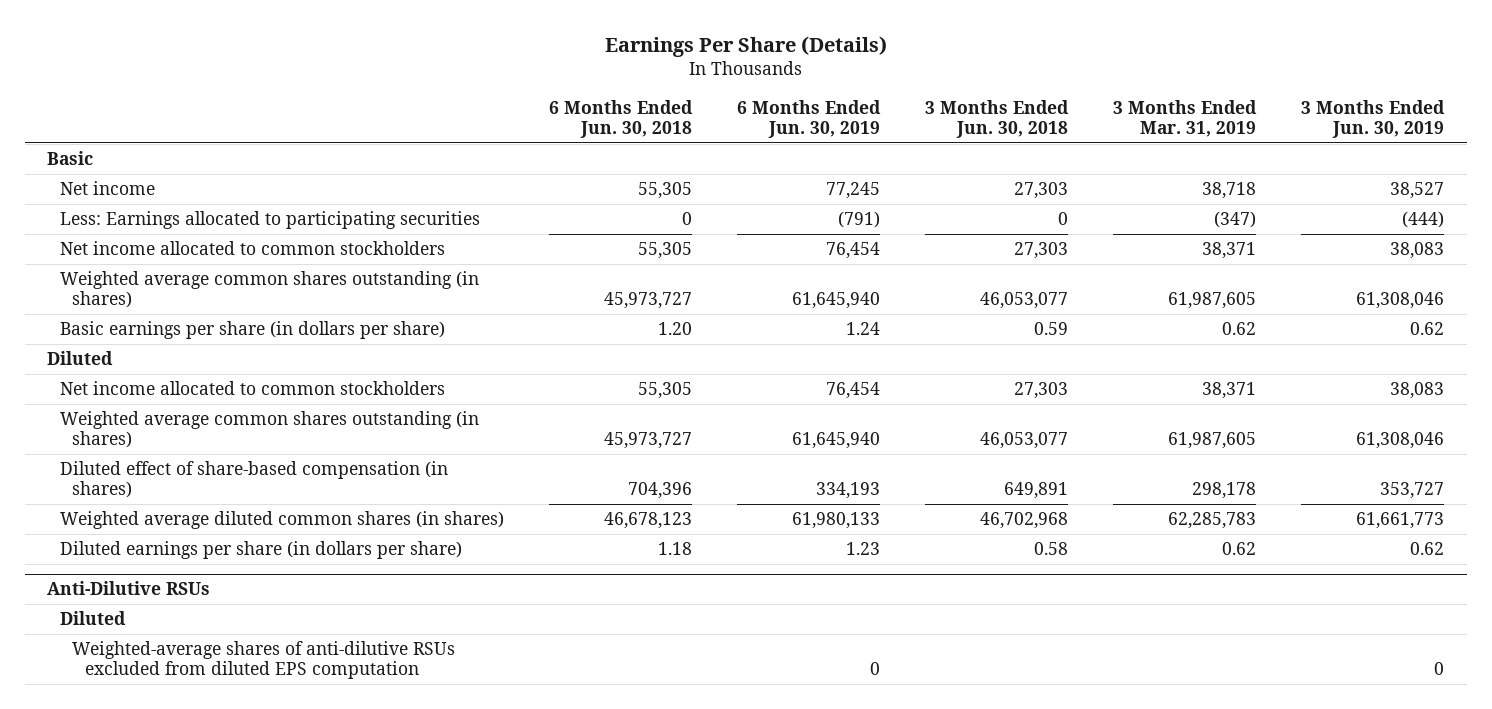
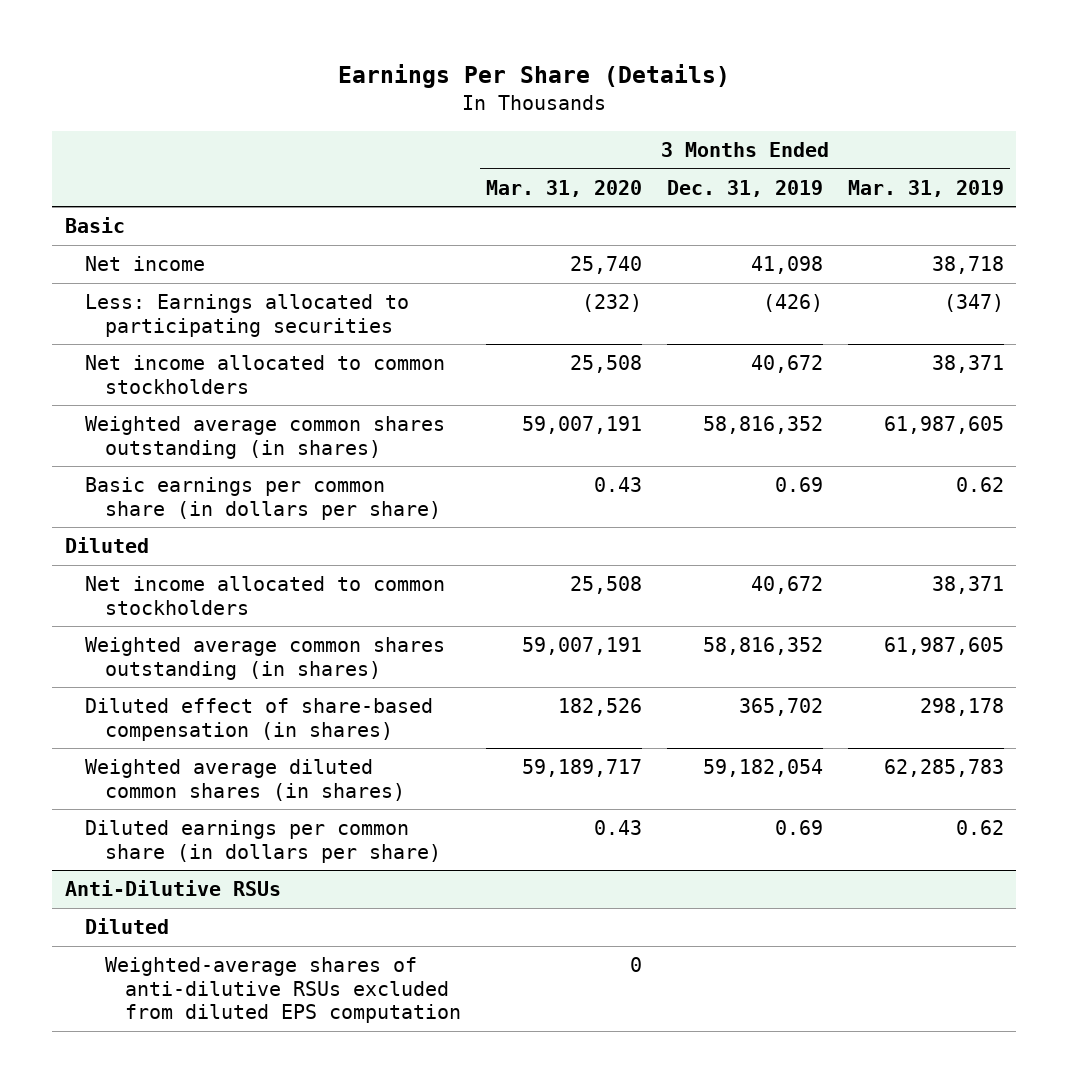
- | 6 Months Ended Jun. 30, 2018 | 6 Months Ended Jun. 30, 2019 | 3 Months Ended Jun. 30, 2018 | 3 Months Ended Mar. 31, 2019 | 3 Months Ended Jun. 30, 2019
+ | 3 Months Ended Mar. 31, 2020 | 3 Months Ended Dec. 31, 2019 | 3 Months Ended Mar. 31, 2019
- Basic earnings per share (in dollars per share) | 1.20 | 1.24 | 0.59 | 0.62 | 0.62
+ Basic earnings per common share (in dollars per share) | 0.43 | 0.69 | 0.62
- Diluted earnings per share (in dollars per share) | 1.18 | 1.23 | 0.58 | 0.62 | 0.62
+ Diluted earnings per common share (in dollars per share) | 0.43 | 0.69 | 0.62

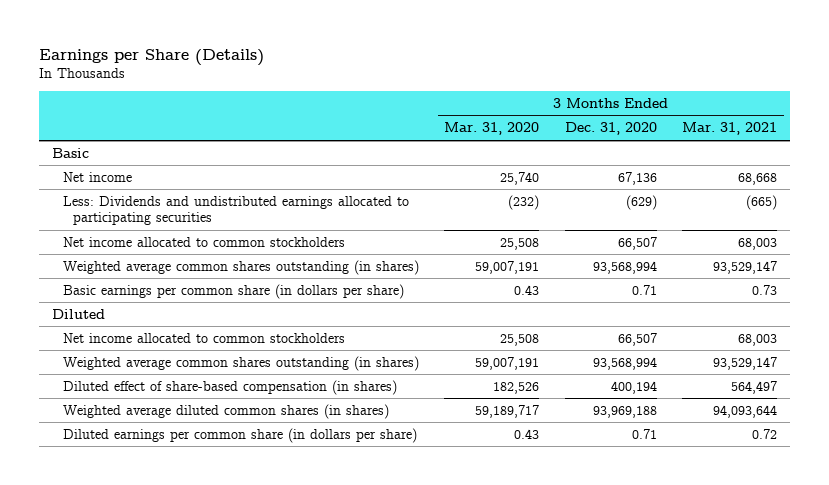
- Earnings Per Share (Details)
+ Earnings per Share (Details)
- | 3 Months Ended Mar. 31, 2020 | 3 Months Ended Dec. 31, 2019 | 3 Months Ended Mar. 31, 2019
+ | 3 Months Ended Mar. 31, 2020 | 3 Months Ended Dec. 31, 2020 | 3 Months Ended Mar. 31, 2021
- Less: Earnings allocated to participating securities | (232) | (426) | (347)
+ Less: Dividends and undistributed earnings allocated to participating securities | (232) | (629) | (665)
- Anti-Dilutive RSUs
- Diluted
- Weighted-average shares of anti-dilutive RSUs excluded from diluted EPS computation | 0 | |

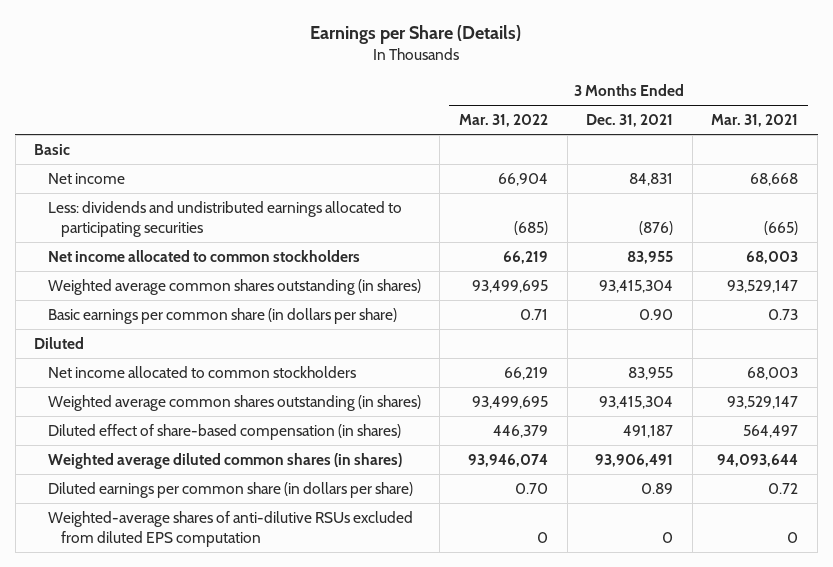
- | 3 Months Ended Mar. 31, 2020 | 3 Months Ended Dec. 31, 2020 | 3 Months Ended Mar. 31, 2021
+ | 3 Months Ended Mar. 31, 2022 | 3 Months Ended Dec. 31, 2021 | 3 Months Ended Mar. 31, 2021
- Less: Dividends and undistributed earnings allocated to participating securities | (232) | (629) | (665)
+ Less: dividends and undistributed earnings allocated to participating securities | (685) | (876) | (665)
+ Weighted-average shares of anti-dilutive RSUs excluded from diluted EPS computation | 0 | 0 | 0

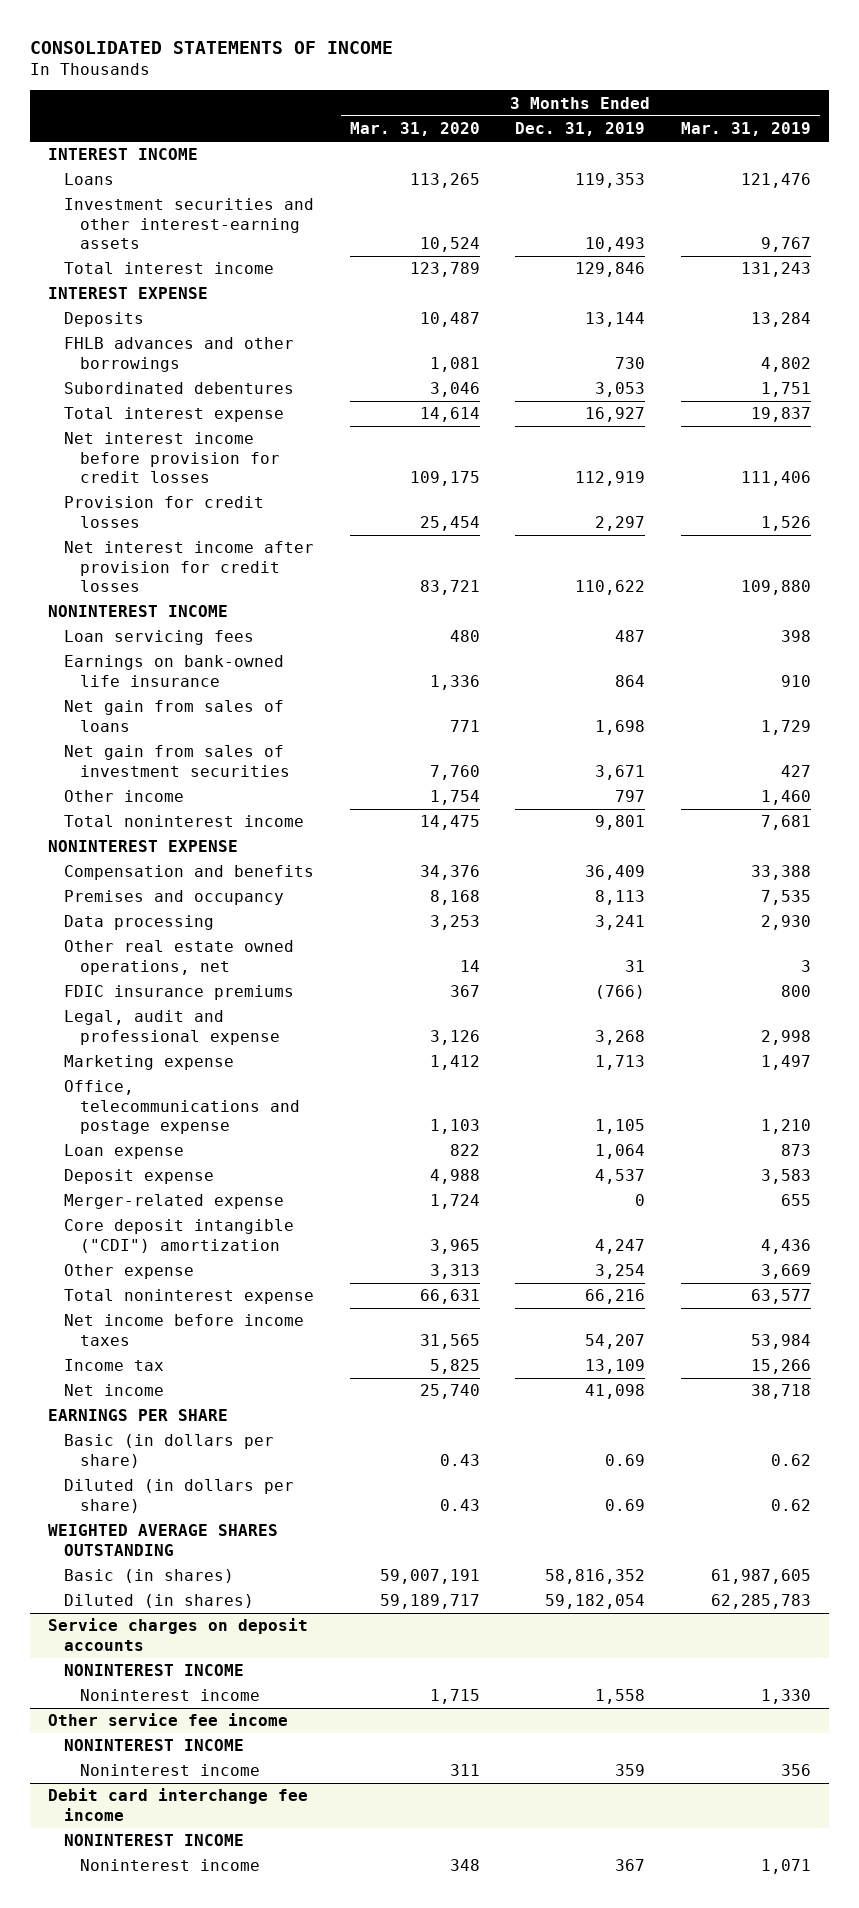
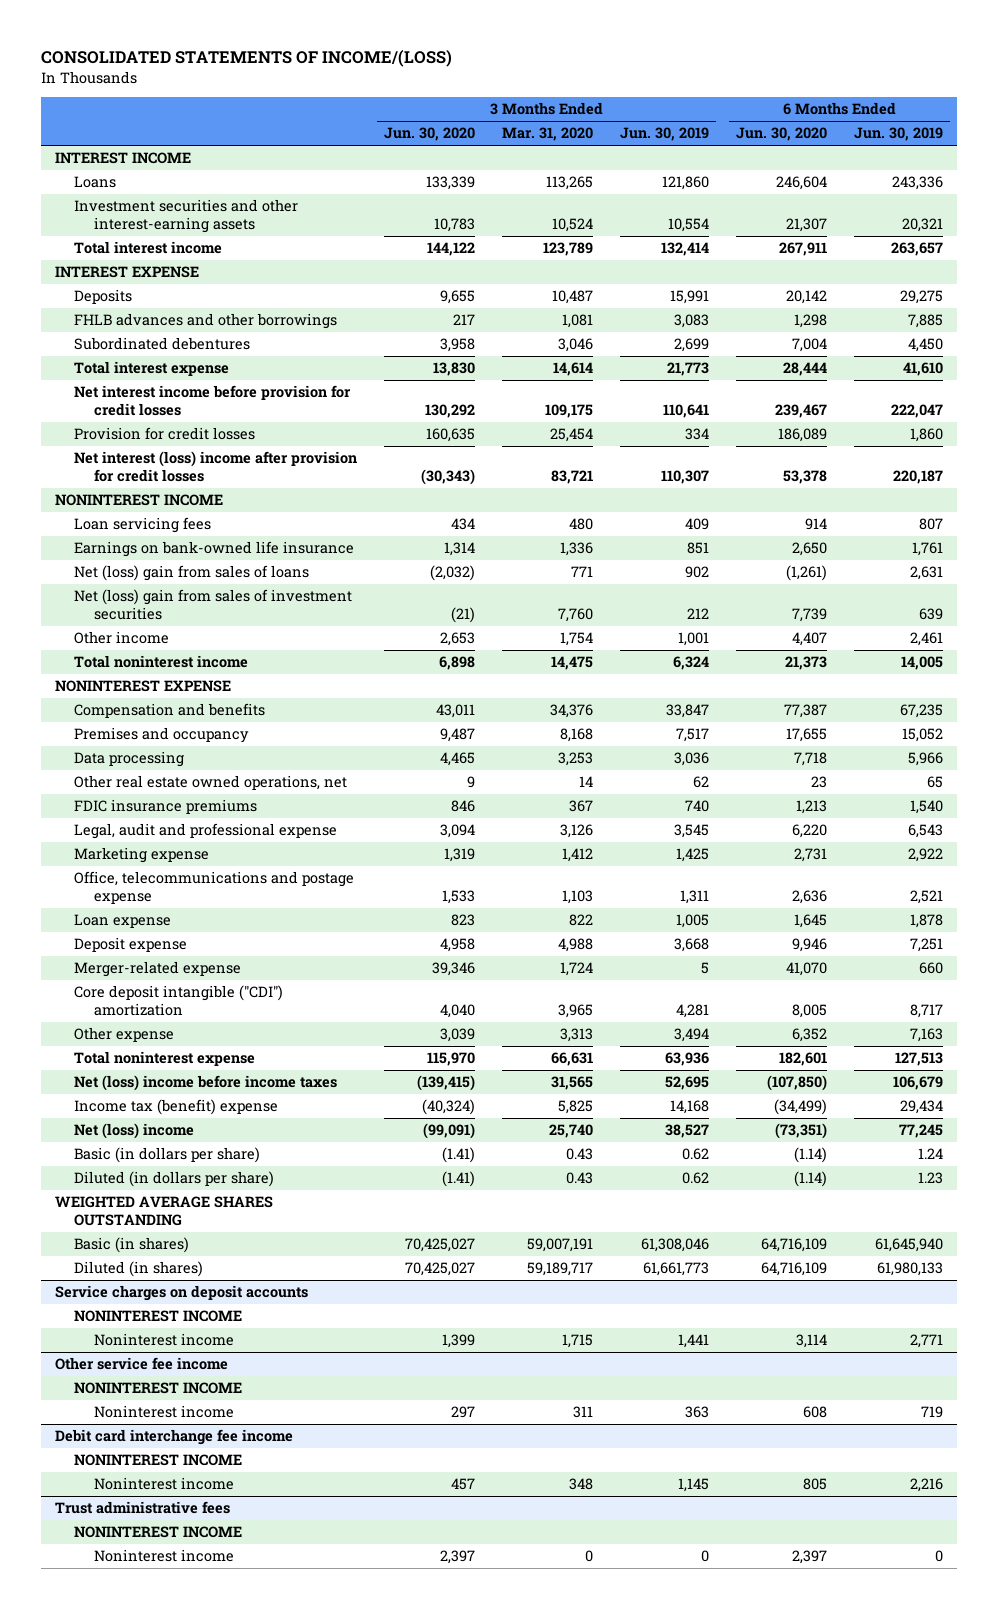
- CONSOLIDATED STATEMENTS OF INCOME
+ CONSOLIDATED STATEMENTS OF INCOME/(LOSS)
- | 3 Months Ended Mar. 31, 2020 | 3 Months Ended Dec. 31, 2019 | 3 Months Ended Mar. 31, 2019
+ | 3 Months Ended Jun. 30, 2020 | 3 Months Ended Mar. 31, 2020 | 3 Months Ended Jun. 30, 2019 | 6 Months Ended Jun. 30, 2020 | 6 Months Ended Jun. 30, 2019
- Net interest income after provision for credit losses | 83,721 | 110,622 | 109,880
+ Net interest (loss) income after provision for credit losses | (30,343) | 83,721 | 110,307 | 53,378 | 220,187
- Net gain from sales of loans | 771 | 1,698 | 1,729
- Net gain from sales of investment securities | 7,760 | 3,671 | 427
+ Net (loss) gain from sales of loans | (2,032) | 771 | 902 | (1,261) | 2,631
+ Net (loss) gain from sales of investment securities | (21) | 7,760 | 212 | 7,739 | 639
- Net income before income taxes | 31,565 | 54,207 | 53,984
- Income tax | 5,825 | 13,109 | 15,266
- Net income | 25,740 | 41,098 | 38,718
- EARNINGS PER SHARE
+ Net (loss) income before income taxes | (139,415) | 31,565 | 52,695 | (107,850) | 106,679
+ Income tax (benefit) expense | (40,324) | 5,825 | 14,168 | (34,499) | 29,434
+ Net (loss) income | (99,091) | 25,740 | 38,527 | (73,351) | 77,245
+ Trust administrative fees
+ NONINTEREST INCOME
+ Noninterest income | 2,397 | 0 | 0 | 2,397 | 0

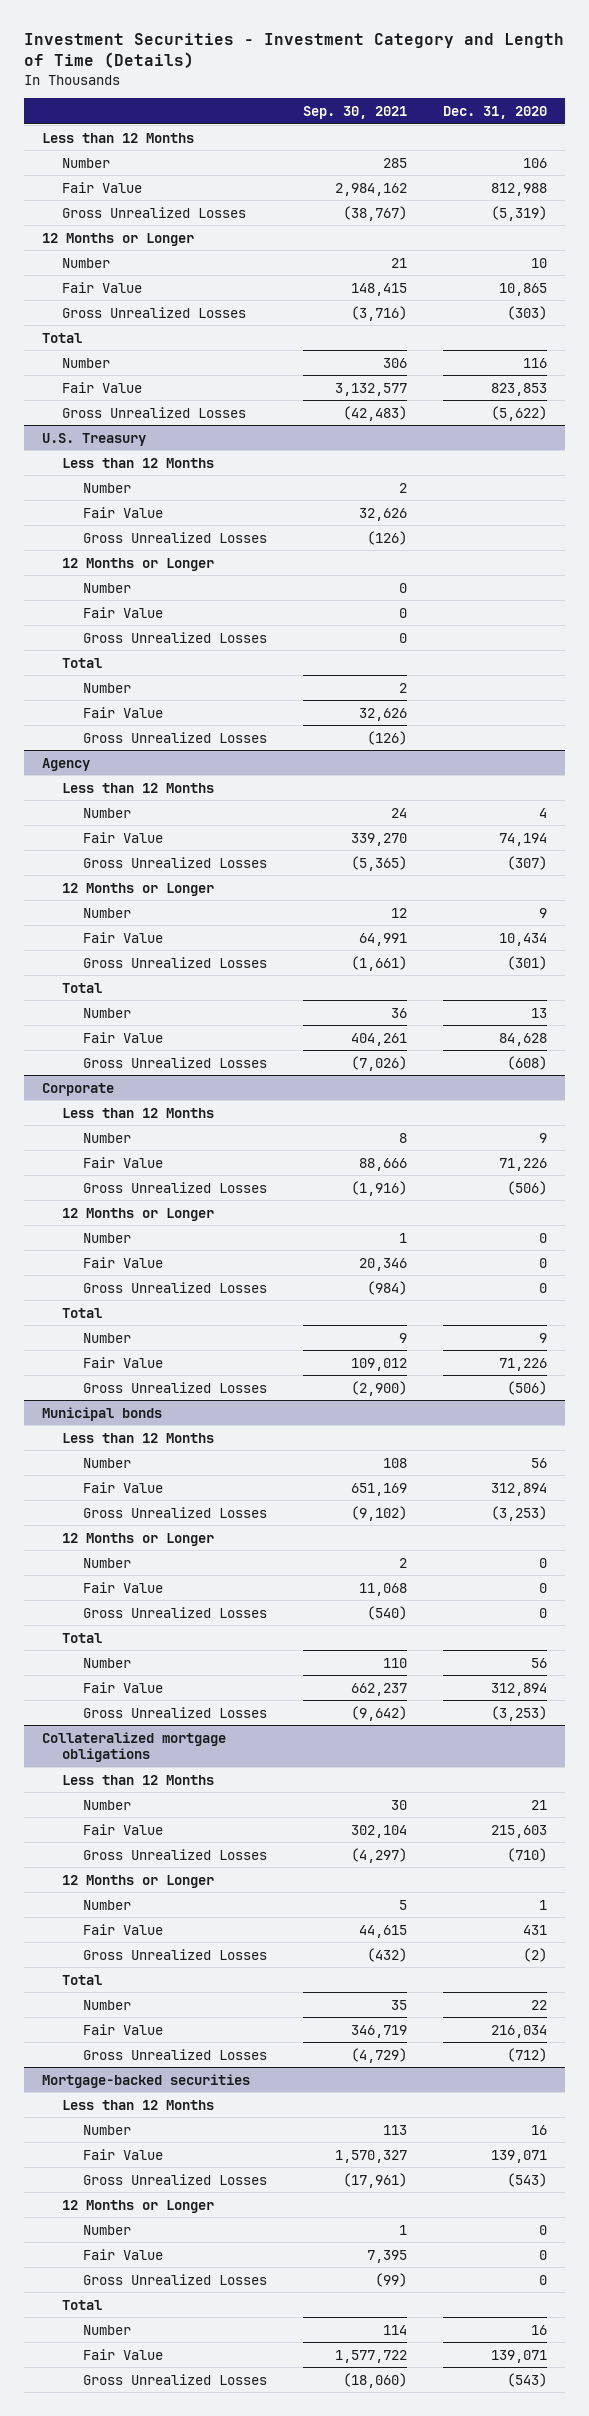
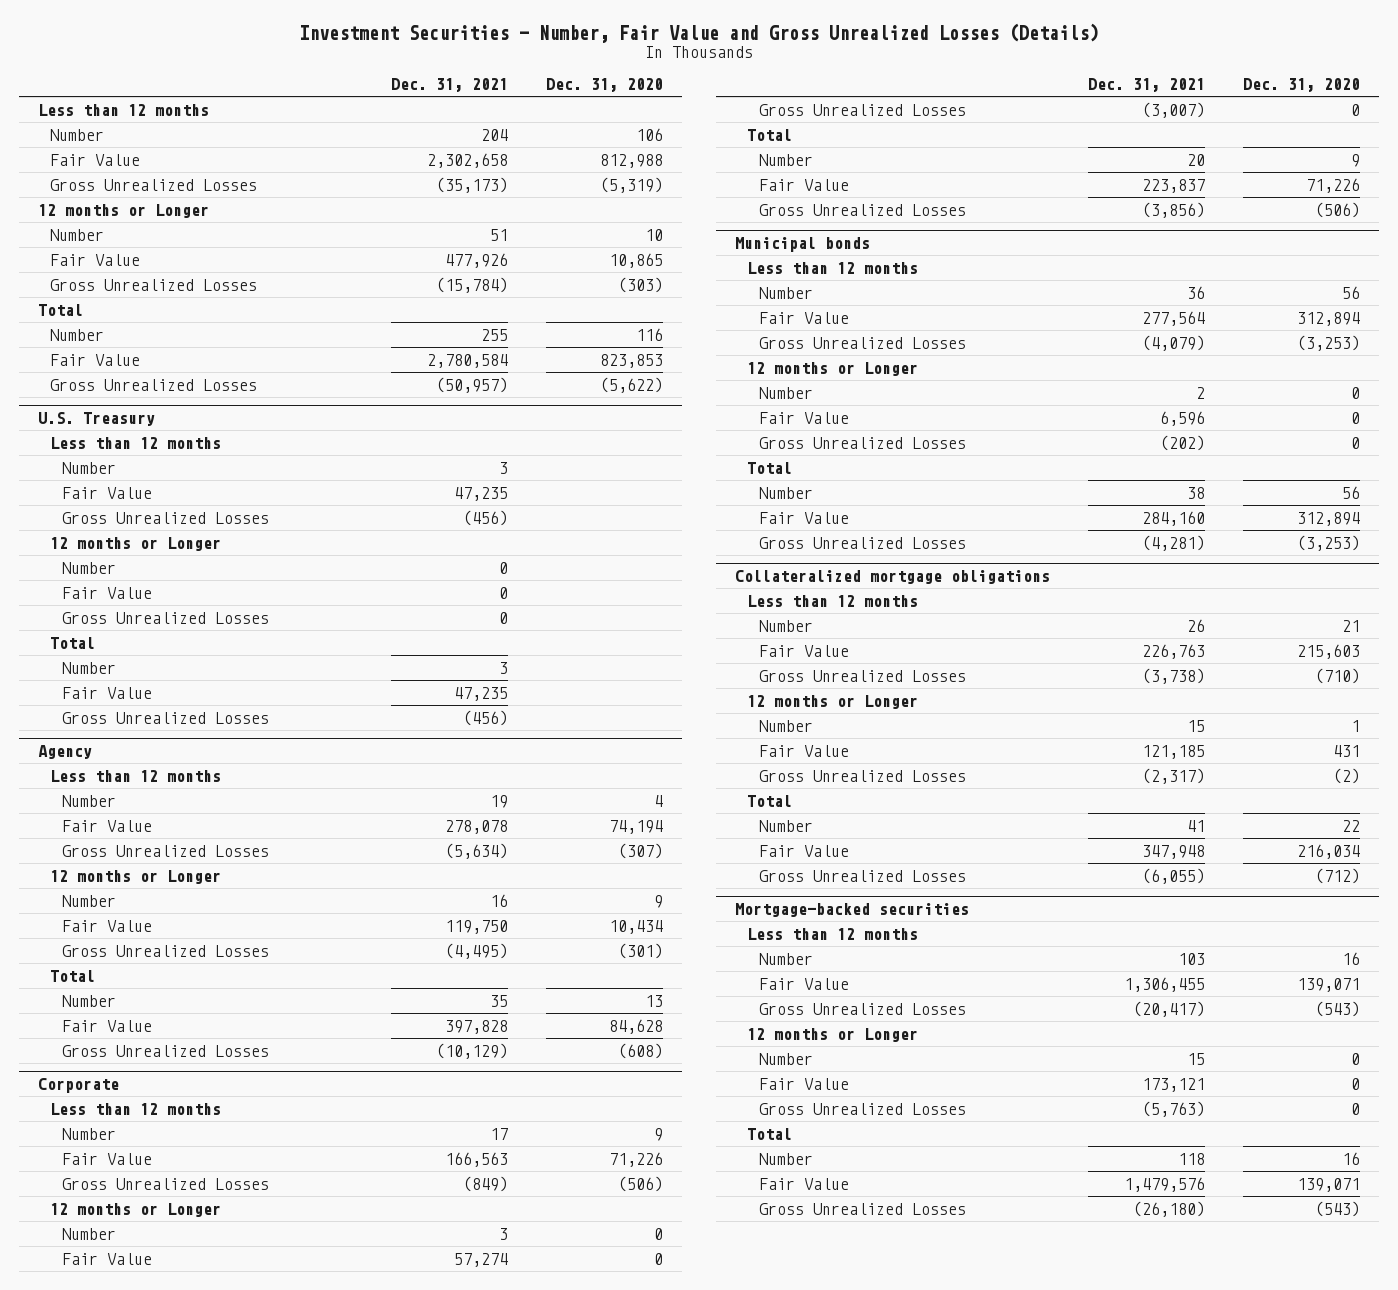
- Investment Securities - Investment Category and Length of Time (Details)
+ Investment Securities - Number, Fair Value and Gross Unrealized Losses (Details)
- | Sep. 30, 2021 | Dec. 31, 2020
+ | Dec. 31, 2021 | Dec. 31, 2020
- Less than 12 Months
+ Less than 12 months
- 12 Months or Longer
+ 12 months or Longer
@ U.S. Treasury
- Less than 12 Months
+ Less than 12 months
- 12 Months or Longer
+ 12 months or Longer
@ Agency
- Less than 12 Months
+ Less than 12 months
- 12 Months or Longer
+ 12 months or Longer
@ Corporate
- Less than 12 Months
+ Less than 12 months
- 12 Months or Longer
+ 12 months or Longer
@ Municipal bonds
- Less than 12 Months
+ Less than 12 months
- 12 Months or Longer
+ 12 months or Longer
@ Collateralized mortgage obligations
- Less than 12 Months
+ Less than 12 months
- 12 Months or Longer
+ 12 months or Longer
@ Mortgage-backed securities
- Less than 12 Months
+ Less than 12 months
- 12 Months or Longer
+ 12 months or Longer

